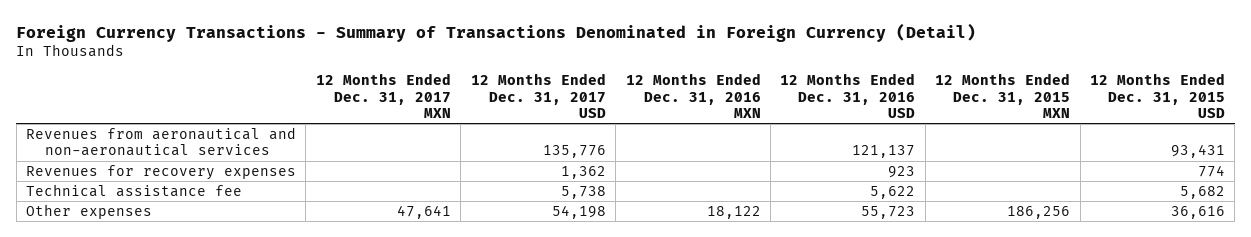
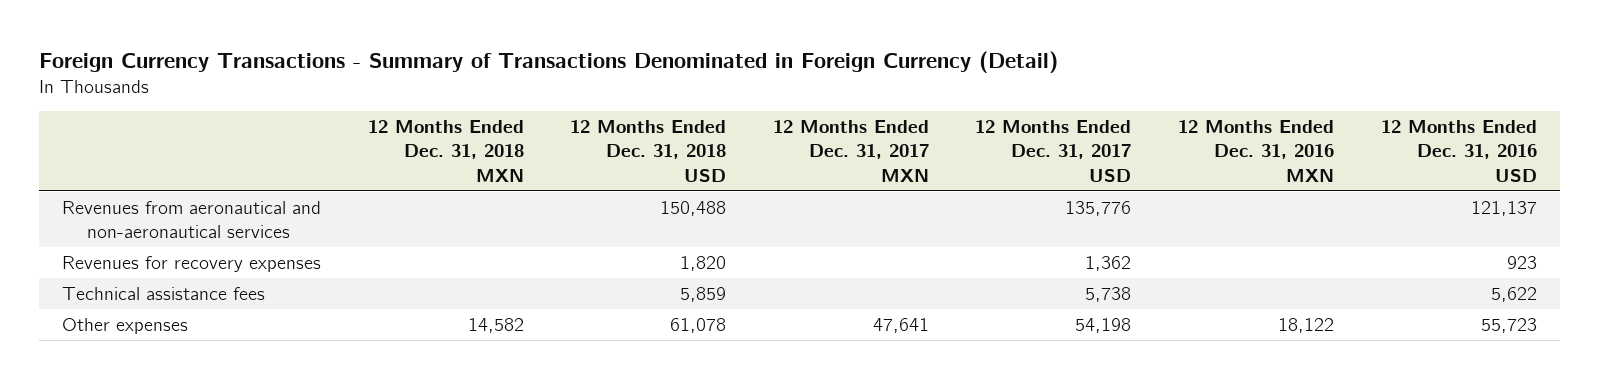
- | 12 Months Ended Dec. 31, 2017 MXN | 12 Months Ended Dec. 31, 2017 USD | 12 Months Ended Dec. 31, 2016 MXN | 12 Months Ended Dec. 31, 2016 USD | 12 Months Ended Dec. 31, 2015 MXN | 12 Months Ended Dec. 31, 2015 USD
+ | 12 Months Ended Dec. 31, 2018 MXN | 12 Months Ended Dec. 31, 2018 USD | 12 Months Ended Dec. 31, 2017 MXN | 12 Months Ended Dec. 31, 2017 USD | 12 Months Ended Dec. 31, 2016 MXN | 12 Months Ended Dec. 31, 2016 USD
- Technical assistance fee | | 5,738 | | 5,622 | | 5,682
+ Technical assistance fees | | 5,859 | | 5,738 | | 5,622

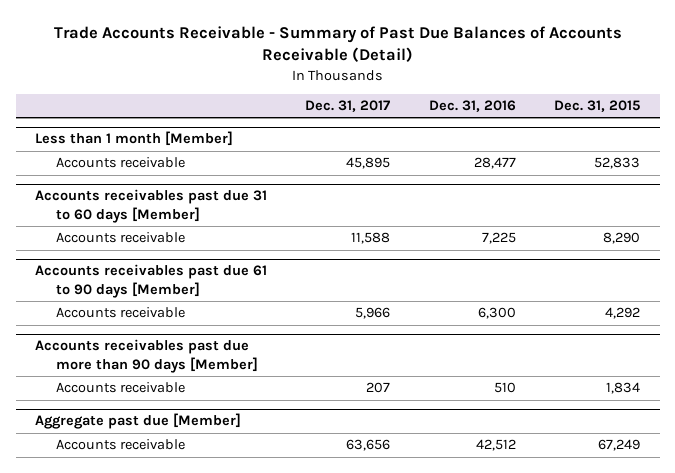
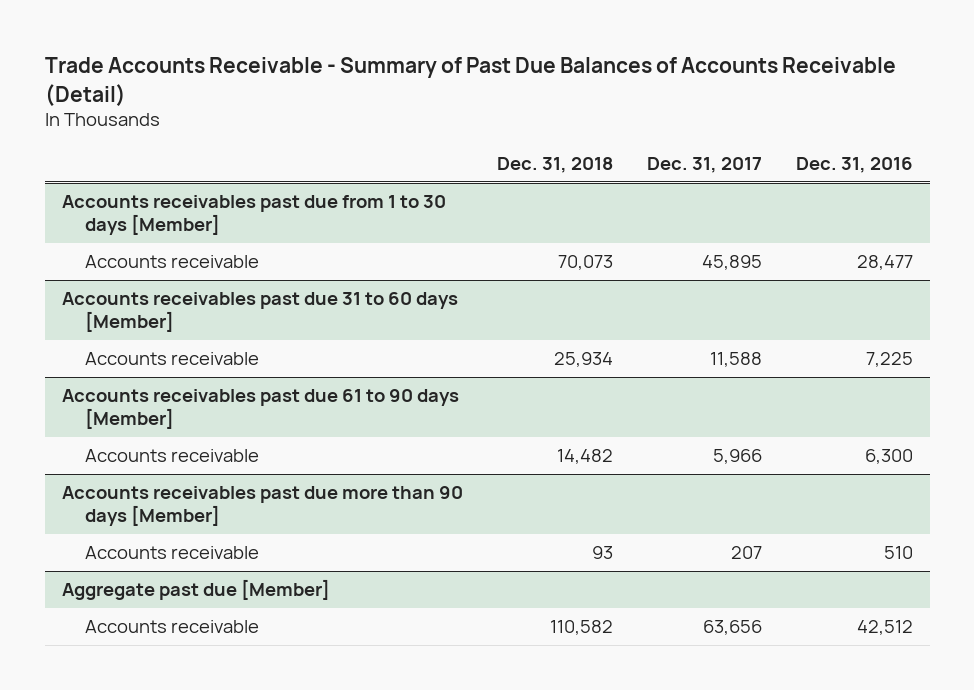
- | Dec. 31, 2017 | Dec. 31, 2016 | Dec. 31, 2015
+ | Dec. 31, 2018 | Dec. 31, 2017 | Dec. 31, 2016
- Less than 1 month [Member]
+ Accounts receivables past due from 1 to 30 days [Member]

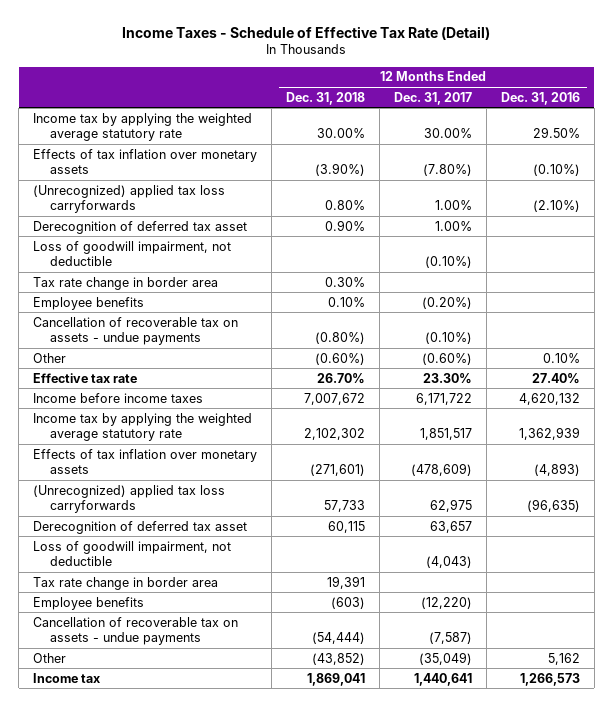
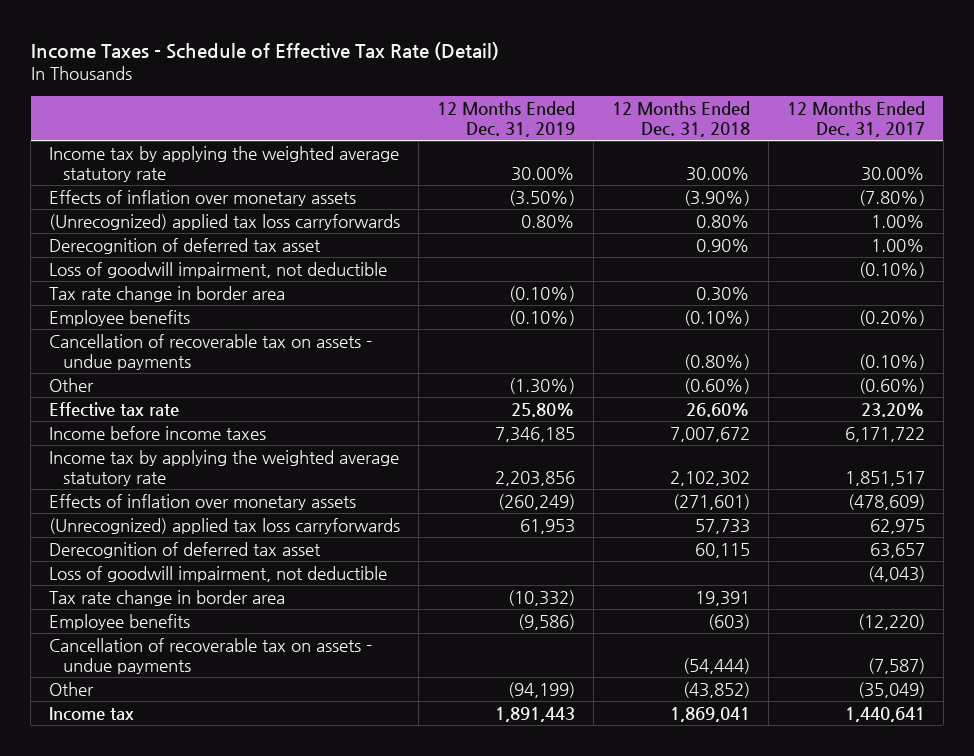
- | 12 Months Ended Dec. 31, 2018 | 12 Months Ended Dec. 31, 2017 | 12 Months Ended Dec. 31, 2016
+ | 12 Months Ended Dec. 31, 2019 | 12 Months Ended Dec. 31, 2018 | 12 Months Ended Dec. 31, 2017
- Effects of tax inflation over monetary assets | (3.90%) | (7.80%) | (0.10%)
+ Effects of inflation over monetary assets | (3.50%) | (3.90%) | (7.80%)
- Employee benefits | 0.10% | (0.20%) |
+ Employee benefits | (0.10%) | (0.10%) | (0.20%)
- Effective tax rate | 26.70% | 23.30% | 27.40%
+ Effective tax rate | 25.80% | 26.60% | 23.20%
- Effects of tax inflation over monetary assets | (271,601) | (478,609) | (4,893)
+ Effects of inflation over monetary assets | (260,249) | (271,601) | (478,609)

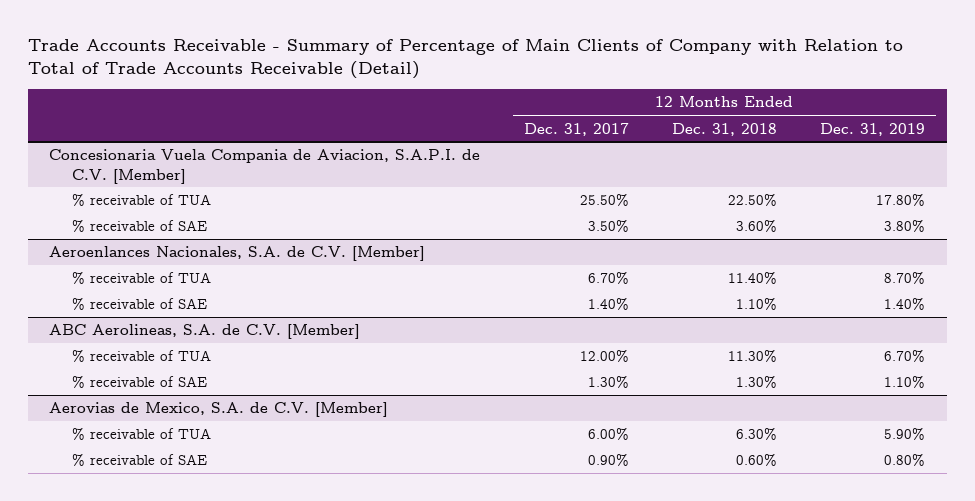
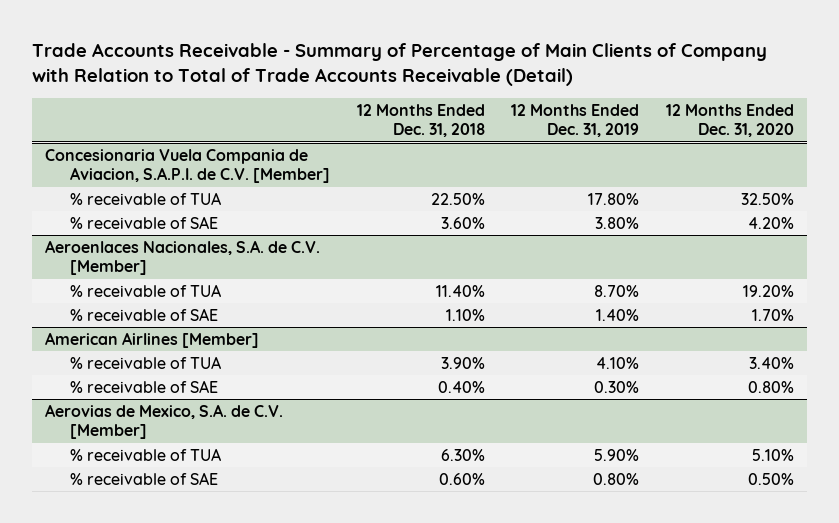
- | 12 Months Ended Dec. 31, 2017 | 12 Months Ended Dec. 31, 2018 | 12 Months Ended Dec. 31, 2019
+ | 12 Months Ended Dec. 31, 2018 | 12 Months Ended Dec. 31, 2019 | 12 Months Ended Dec. 31, 2020
- Aeroenlances Nacionales, S.A. de C.V. [Member]
+ Aeroenlaces Nacionales, S.A. de C.V. [Member]
- ABC Aerolineas, S.A. de C.V. [Member]
- % receivable of TUA | 12.00% | 11.30% | 6.70%
- % receivable of SAE | 1.30% | 1.30% | 1.10%
+ American Airlines [Member]
+ % receivable of TUA | 3.90% | 4.10% | 3.40%
+ % receivable of SAE | 0.40% | 0.30% | 0.80%

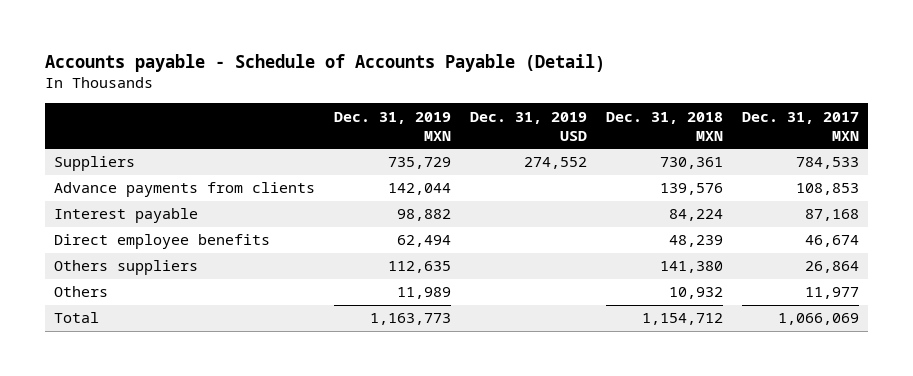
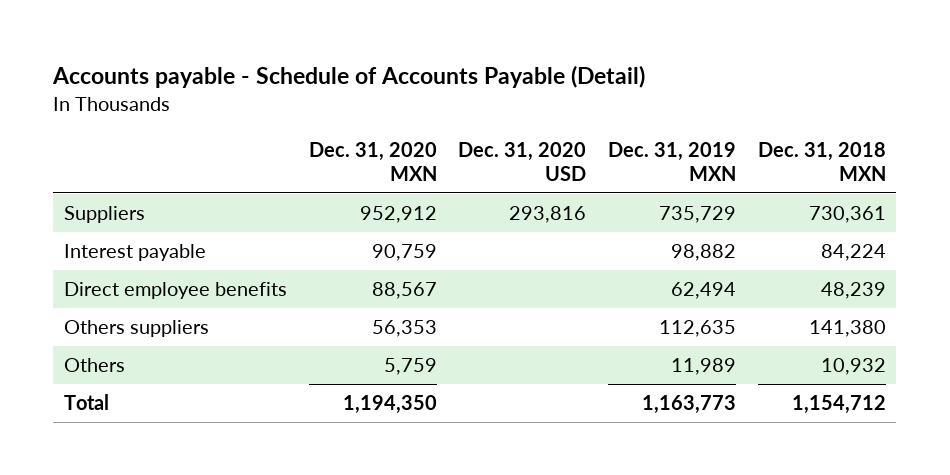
- | Dec. 31, 2019 MXN | Dec. 31, 2019 USD | Dec. 31, 2018 MXN | Dec. 31, 2017 MXN
+ | Dec. 31, 2020 MXN | Dec. 31, 2020 USD | Dec. 31, 2019 MXN | Dec. 31, 2018 MXN
- Advance payments from clients | 142,044 | | 139,576 | 108,853

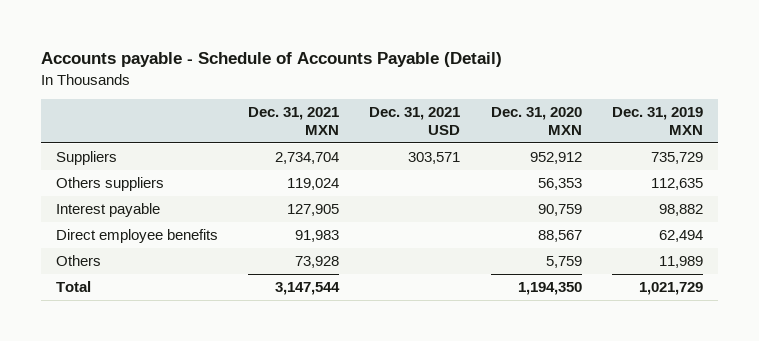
- | Dec. 31, 2020 MXN | Dec. 31, 2020 USD | Dec. 31, 2019 MXN | Dec. 31, 2018 MXN
+ | Dec. 31, 2021 MXN | Dec. 31, 2021 USD | Dec. 31, 2020 MXN | Dec. 31, 2019 MXN
moved up: Others suppliers | 119,024 | | 56,353 | 112,635
- Total | 1,194,350 | | 1,163,773 | 1,154,712
+ Total | 3,147,544 | | 1,194,350 | 1,021,729

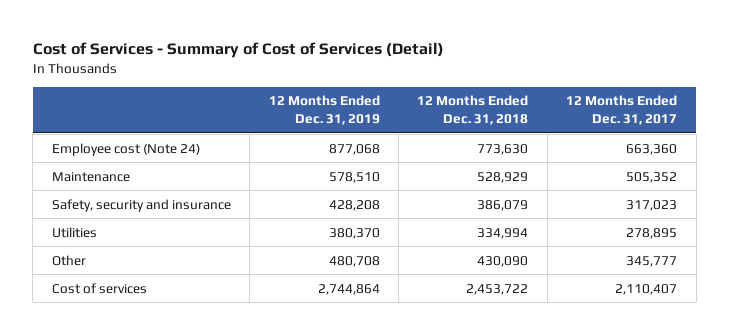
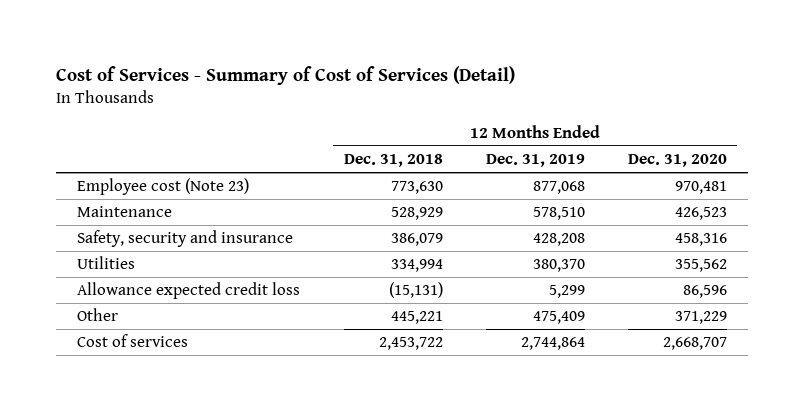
- | 12 Months Ended Dec. 31, 2019 | 12 Months Ended Dec. 31, 2018 | 12 Months Ended Dec. 31, 2017
+ | 12 Months Ended Dec. 31, 2018 | 12 Months Ended Dec. 31, 2019 | 12 Months Ended Dec. 31, 2020
- Employee cost (Note 24) | 877,068 | 773,630 | 663,360
+ Employee cost (Note 23) | 773,630 | 877,068 | 970,481
- Other | 480,708 | 430,090 | 345,777
+ Allowance expected credit loss | (15,131) | 5,299 | 86,596
+ Other | 445,221 | 475,409 | 371,229

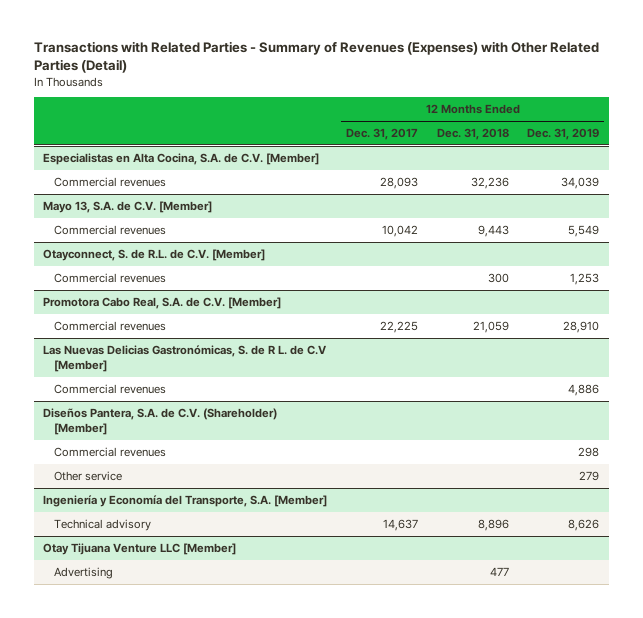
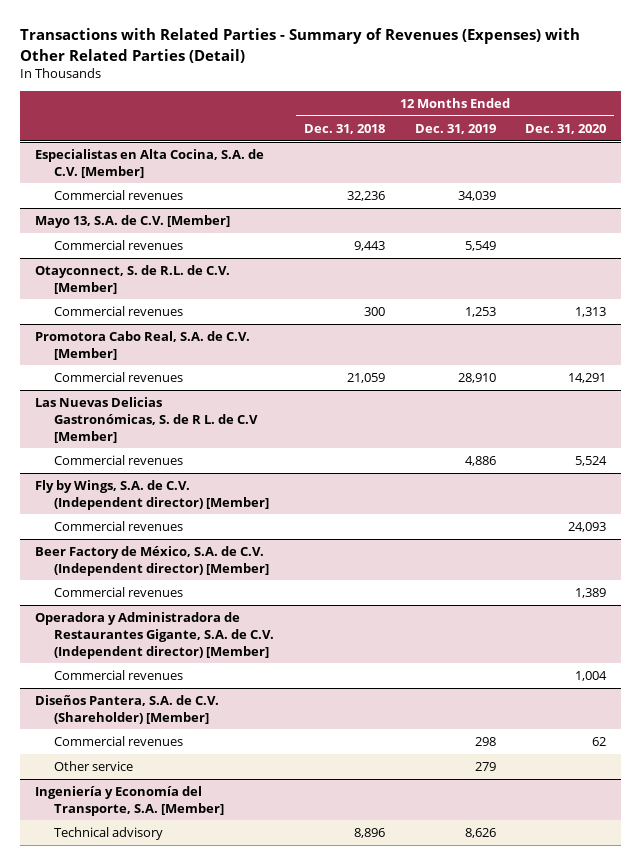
- | 12 Months Ended Dec. 31, 2017 | 12 Months Ended Dec. 31, 2018 | 12 Months Ended Dec. 31, 2019
+ | 12 Months Ended Dec. 31, 2018 | 12 Months Ended Dec. 31, 2019 | 12 Months Ended Dec. 31, 2020
+ Fly by Wings, S.A. de C.V. (Independent director) [Member]
+ Commercial revenues | | | 24,093
+ Beer Factory de México, S.A. de C.V. (Independent director) [Member]
+ Commercial revenues | | | 1,389
+ Operadora y Administradora de Restaurantes Gigante, S.A. de C.V. (Independent director) [Member]
+ Commercial revenues | | | 1,004
- Otay Tijuana Venture LLC [Member]
- Advertising | | 477 |

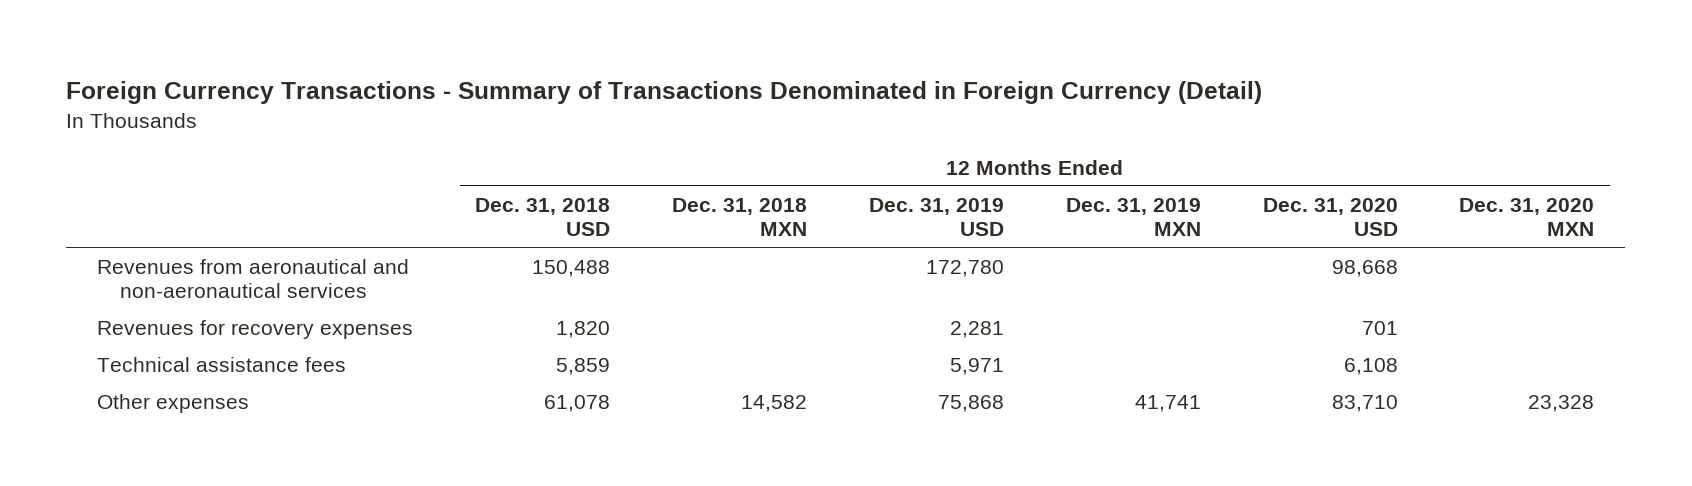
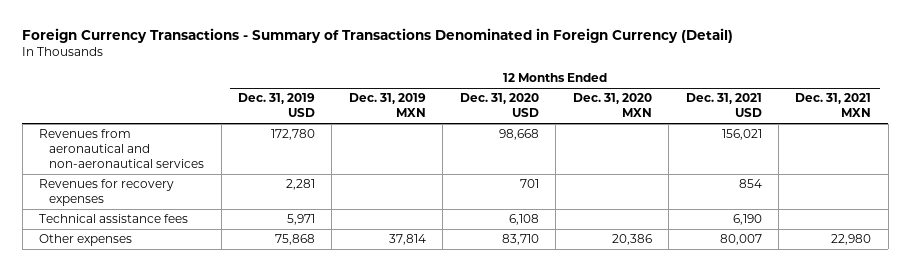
- | 12 Months Ended Dec. 31, 2018 USD | 12 Months Ended Dec. 31, 2018 MXN | 12 Months Ended Dec. 31, 2019 USD | 12 Months Ended Dec. 31, 2019 MXN | 12 Months Ended Dec. 31, 2020 USD | 12 Months Ended Dec. 31, 2020 MXN
+ | 12 Months Ended Dec. 31, 2019 USD | 12 Months Ended Dec. 31, 2019 MXN | 12 Months Ended Dec. 31, 2020 USD | 12 Months Ended Dec. 31, 2020 MXN | 12 Months Ended Dec. 31, 2021 USD | 12 Months Ended Dec. 31, 2021 MXN
- Other expenses | 61,078 | 14,582 | 75,868 | 41,741 | 83,710 | 23,328
+ Other expenses | 75,868 | 37,814 | 83,710 | 20,386 | 80,007 | 22,980

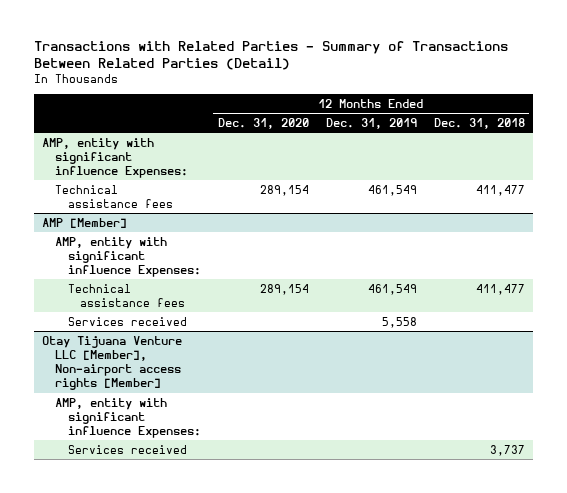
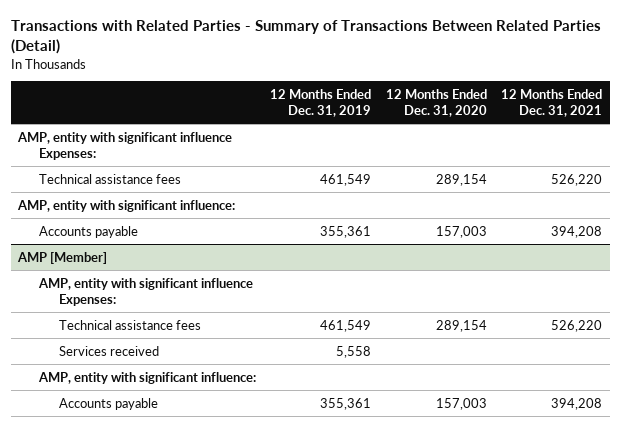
- | 12 Months Ended Dec. 31, 2020 | 12 Months Ended Dec. 31, 2019 | 12 Months Ended Dec. 31, 2018
+ | 12 Months Ended Dec. 31, 2019 | 12 Months Ended Dec. 31, 2020 | 12 Months Ended Dec. 31, 2021
+ AMP, entity with significant influence:
+ Accounts payable | 355,361 | 157,003 | 394,208
- Otay Tijuana Venture LLC [Member], Non-airport access rights [Member]
- AMP, entity with significant influence Expenses:
- Services received | | | 3,737
@ AMP [Member]
+ AMP, entity with significant influence:
+ Accounts payable | 355,361 | 157,003 | 394,208

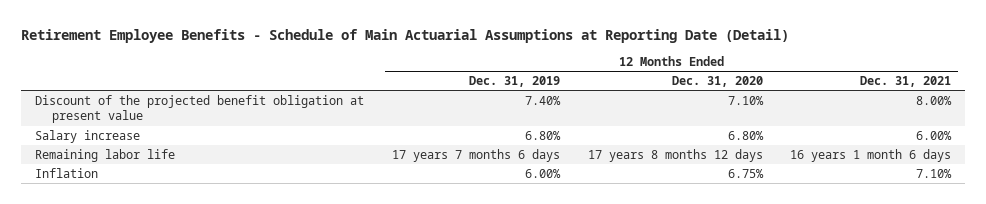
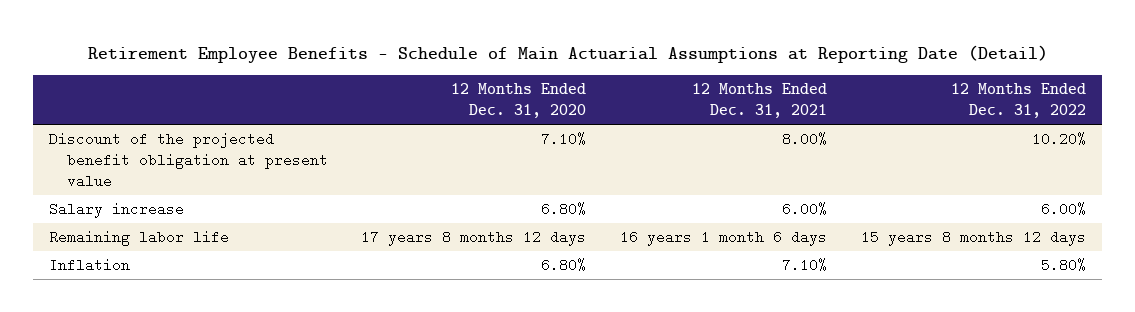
- | 12 Months Ended Dec. 31, 2019 | 12 Months Ended Dec. 31, 2020 | 12 Months Ended Dec. 31, 2021
+ | 12 Months Ended Dec. 31, 2020 | 12 Months Ended Dec. 31, 2021 | 12 Months Ended Dec. 31, 2022
- Inflation | 6.00% | 6.75% | 7.10%
+ Inflation | 6.80% | 7.10% | 5.80%

